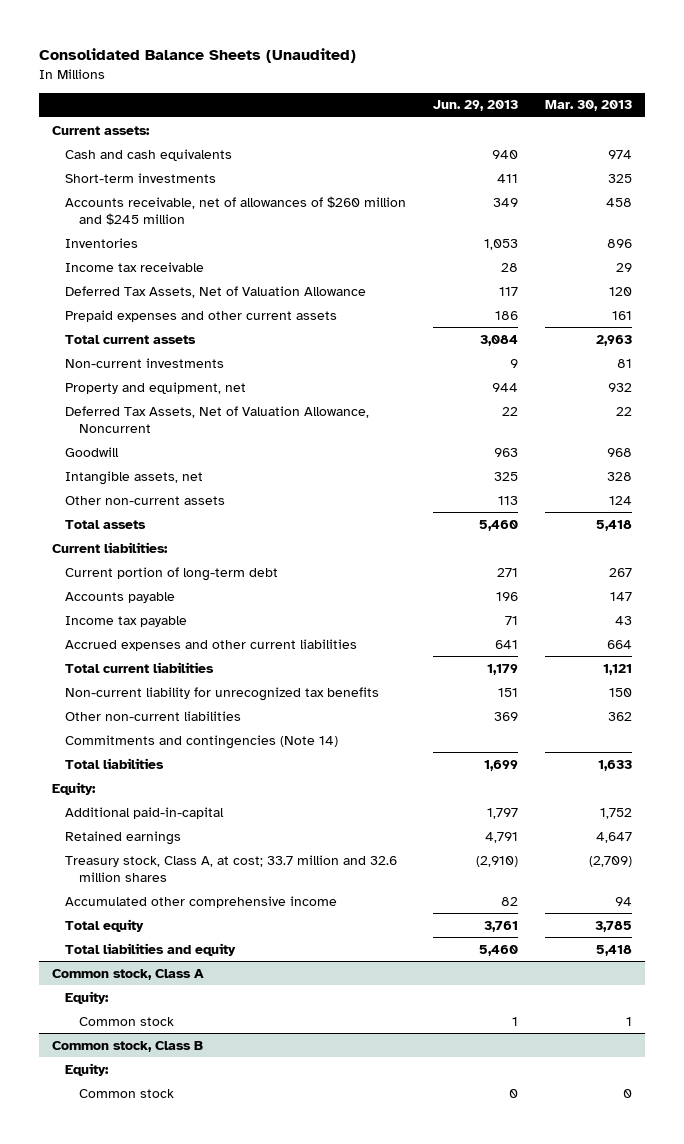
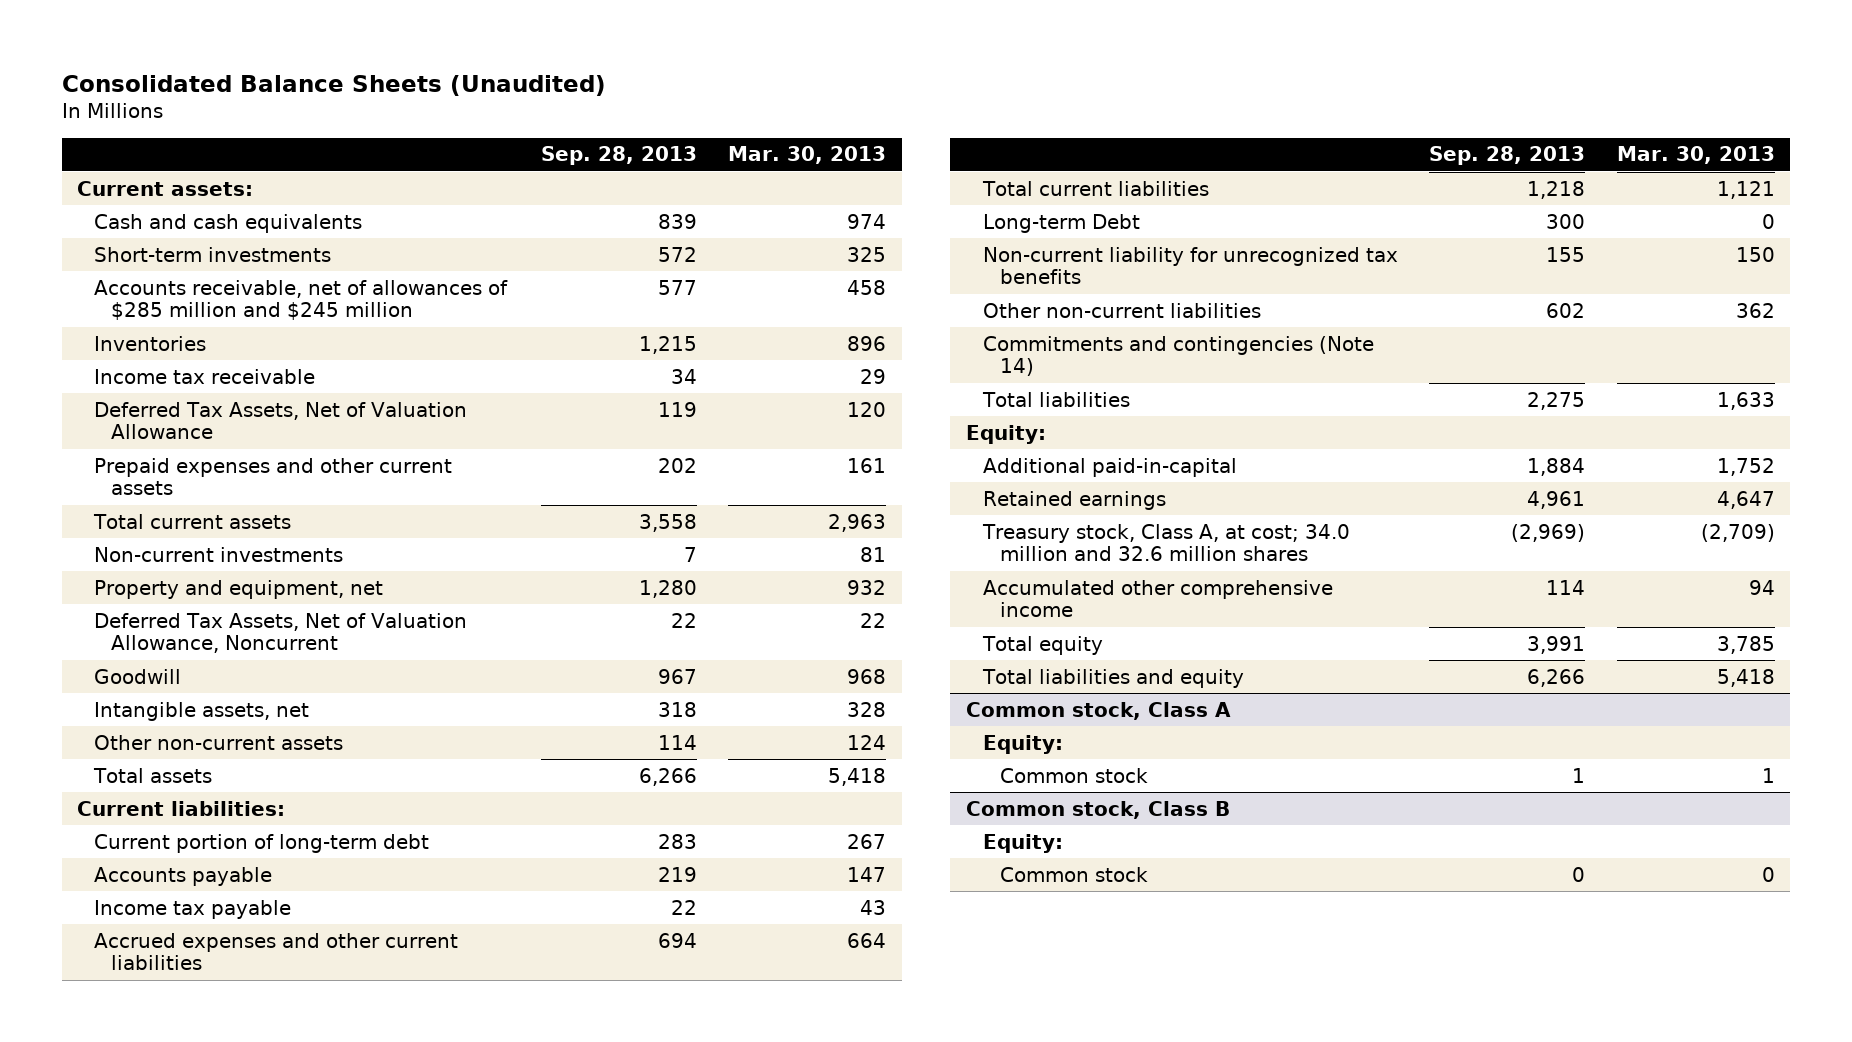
- | Jun. 29, 2013 | Mar. 30, 2013
+ | Sep. 28, 2013 | Mar. 30, 2013
- Accounts receivable, net of allowances of $260 million and $245 million | 349 | 458
+ Accounts receivable, net of allowances of $285 million and $245 million | 577 | 458
+ Long-term Debt | 300 | 0
- Treasury stock, Class A, at cost; 33.7 million and 32.6 million shares | (2,910) | (2,709)
+ Treasury stock, Class A, at cost; 34.0 million and 32.6 million shares | (2,969) | (2,709)

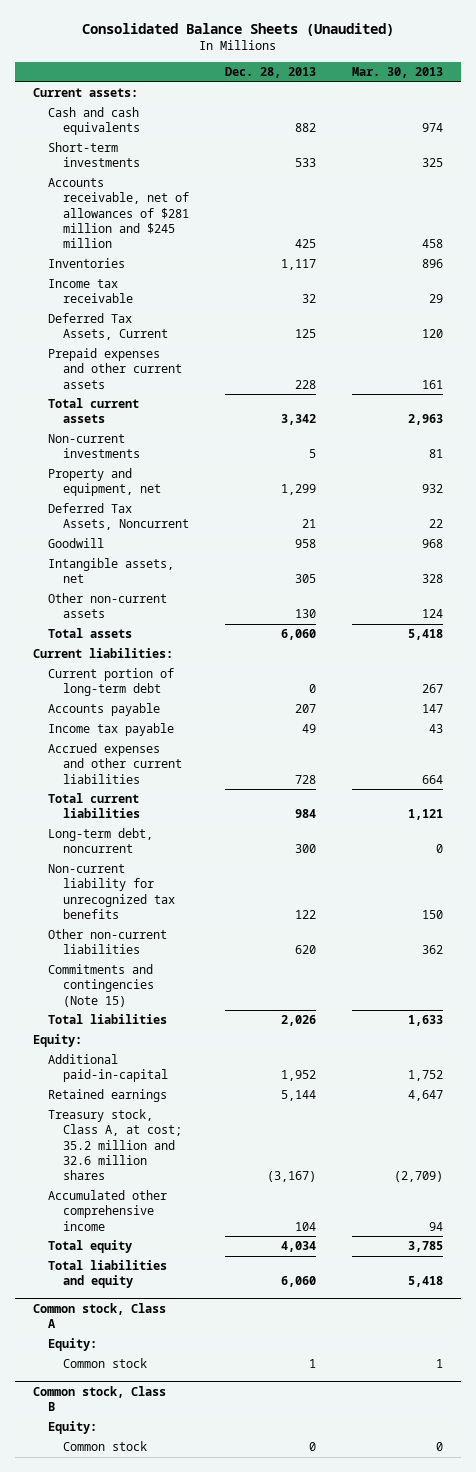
- | Sep. 28, 2013 | Mar. 30, 2013
+ | Dec. 28, 2013 | Mar. 30, 2013
- Accounts receivable, net of allowances of $285 million and $245 million | 577 | 458
+ Accounts receivable, net of allowances of $281 million and $245 million | 425 | 458
- Deferred Tax Assets, Net of Valuation Allowance | 119 | 120
+ Deferred Tax Assets, Current | 125 | 120
- Deferred Tax Assets, Net of Valuation Allowance, Noncurrent | 22 | 22
+ Deferred Tax Assets, Noncurrent | 21 | 22
- Long-term Debt | 300 | 0
+ Long-term debt, noncurrent | 300 | 0
- Commitments and contingencies (Note 14)
+ Commitments and contingencies (Note 15)
- Treasury stock, Class A, at cost; 34.0 million and 32.6 million shares | (2,969) | (2,709)
+ Treasury stock, Class A, at cost; 35.2 million and 32.6 million shares | (3,167) | (2,709)

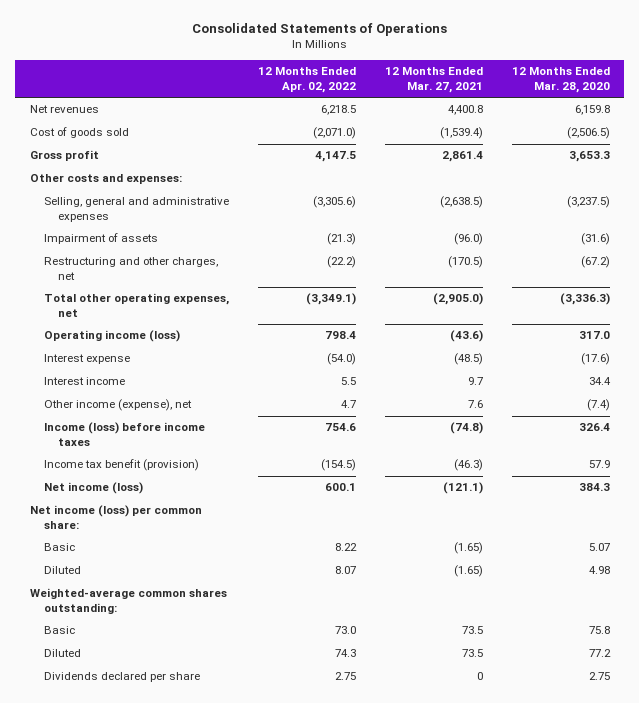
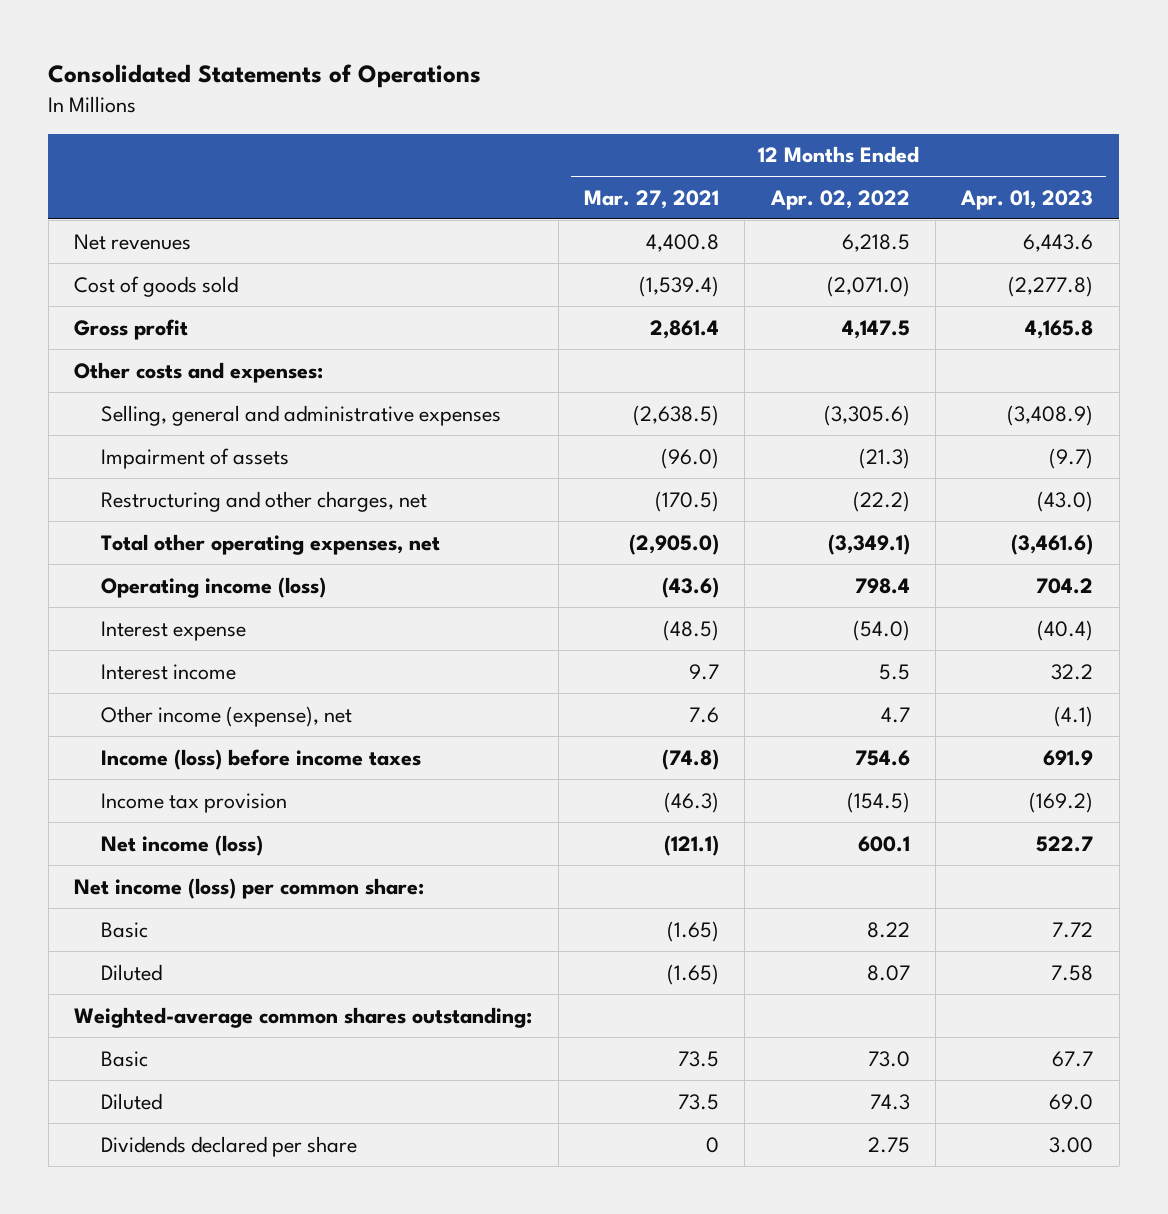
- | 12 Months Ended Apr. 02, 2022 | 12 Months Ended Mar. 27, 2021 | 12 Months Ended Mar. 28, 2020
+ | 12 Months Ended Mar. 27, 2021 | 12 Months Ended Apr. 02, 2022 | 12 Months Ended Apr. 01, 2023
- Income tax benefit (provision) | (154.5) | (46.3) | 57.9
+ Income tax provision | (46.3) | (154.5) | (169.2)

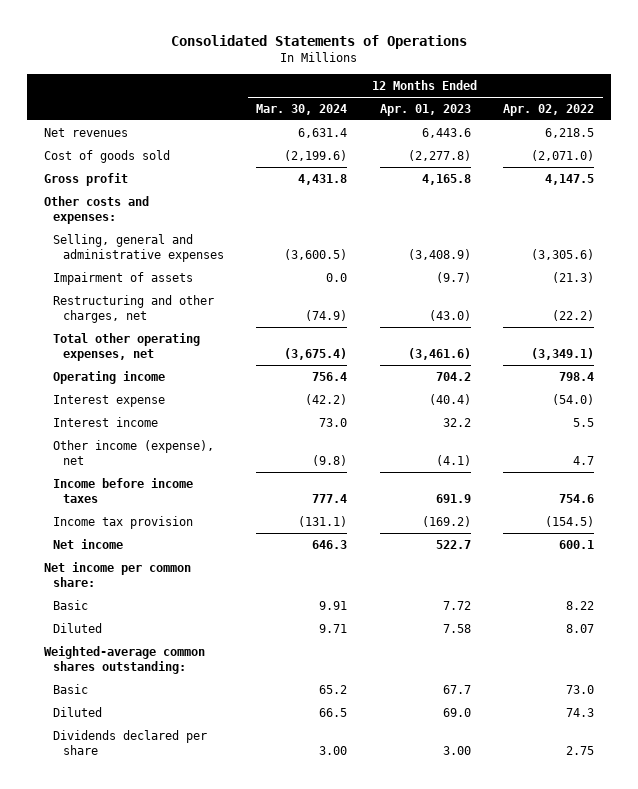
- | 12 Months Ended Mar. 27, 2021 | 12 Months Ended Apr. 02, 2022 | 12 Months Ended Apr. 01, 2023
+ | 12 Months Ended Mar. 30, 2024 | 12 Months Ended Apr. 01, 2023 | 12 Months Ended Apr. 02, 2022
- Operating income (loss) | (43.6) | 798.4 | 704.2
+ Operating income | 756.4 | 704.2 | 798.4
- Income (loss) before income taxes | (74.8) | 754.6 | 691.9
+ Income before income taxes | 777.4 | 691.9 | 754.6
- Net income (loss) | (121.1) | 600.1 | 522.7
- Net income (loss) per common share:
+ Net income | 646.3 | 522.7 | 600.1
+ Net income per common share:

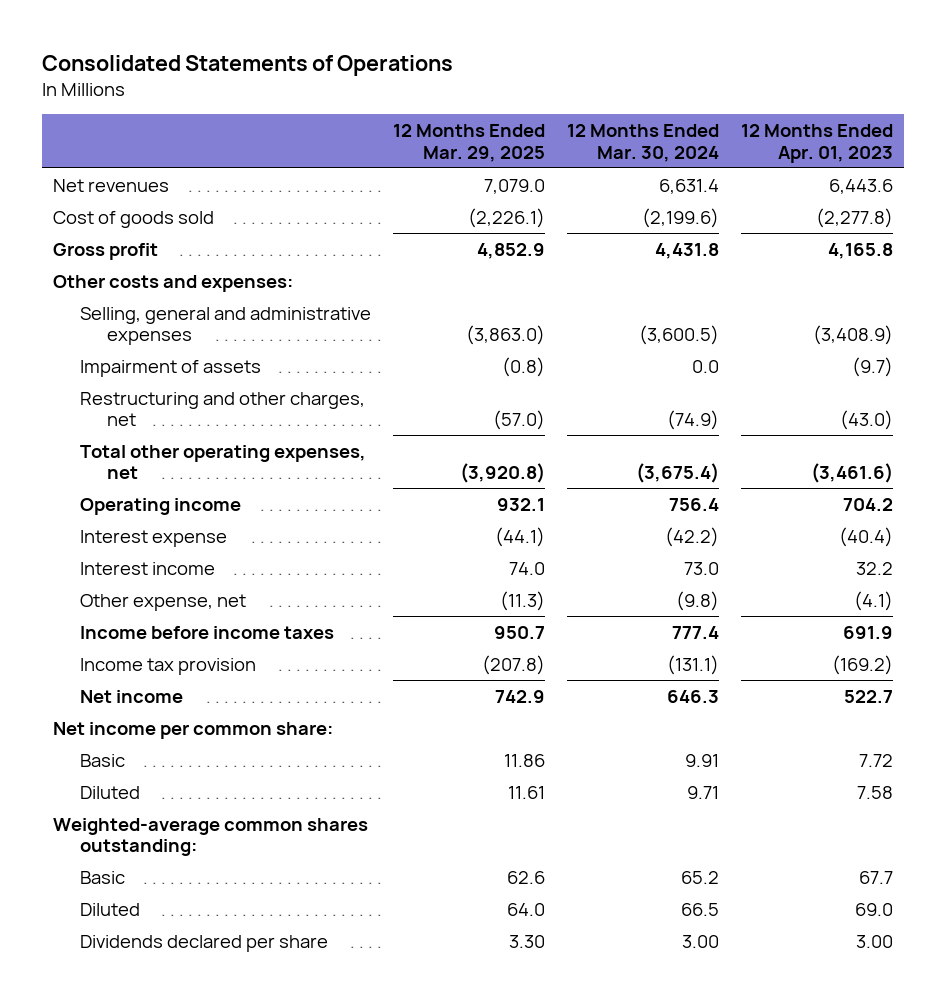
- | 12 Months Ended Mar. 30, 2024 | 12 Months Ended Apr. 01, 2023 | 12 Months Ended Apr. 02, 2022
+ | 12 Months Ended Mar. 29, 2025 | 12 Months Ended Mar. 30, 2024 | 12 Months Ended Apr. 01, 2023
- Other income (expense), net | (9.8) | (4.1) | 4.7
+ Other expense, net | (11.3) | (9.8) | (4.1)

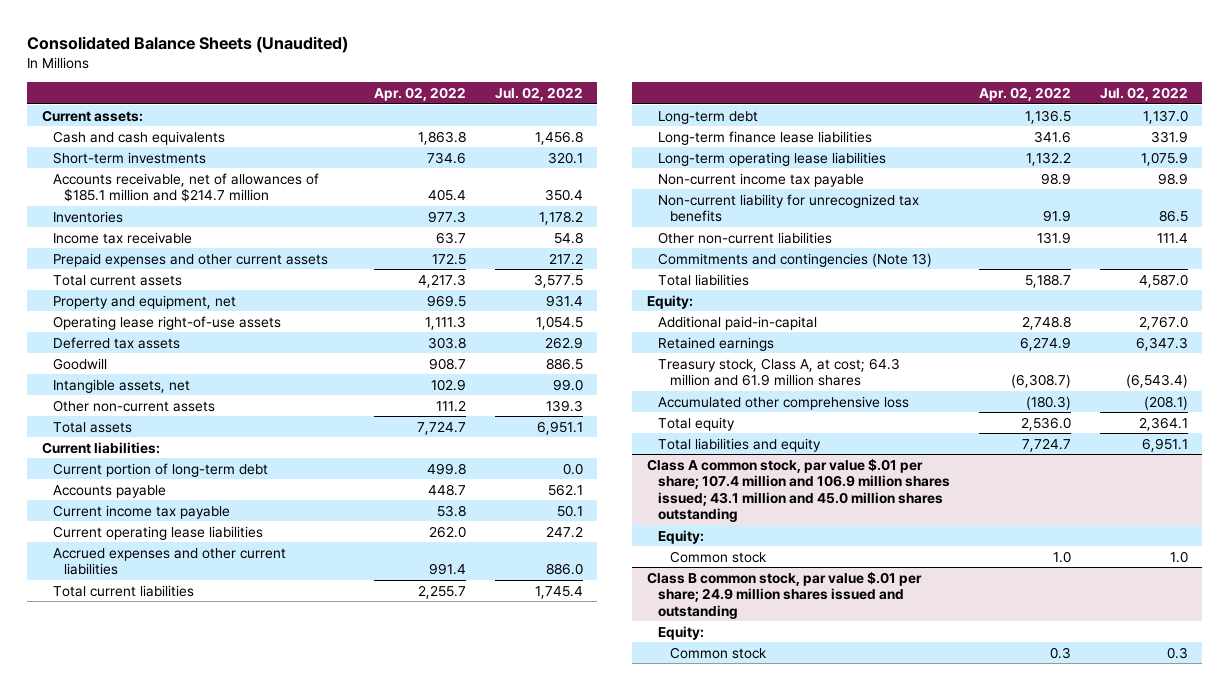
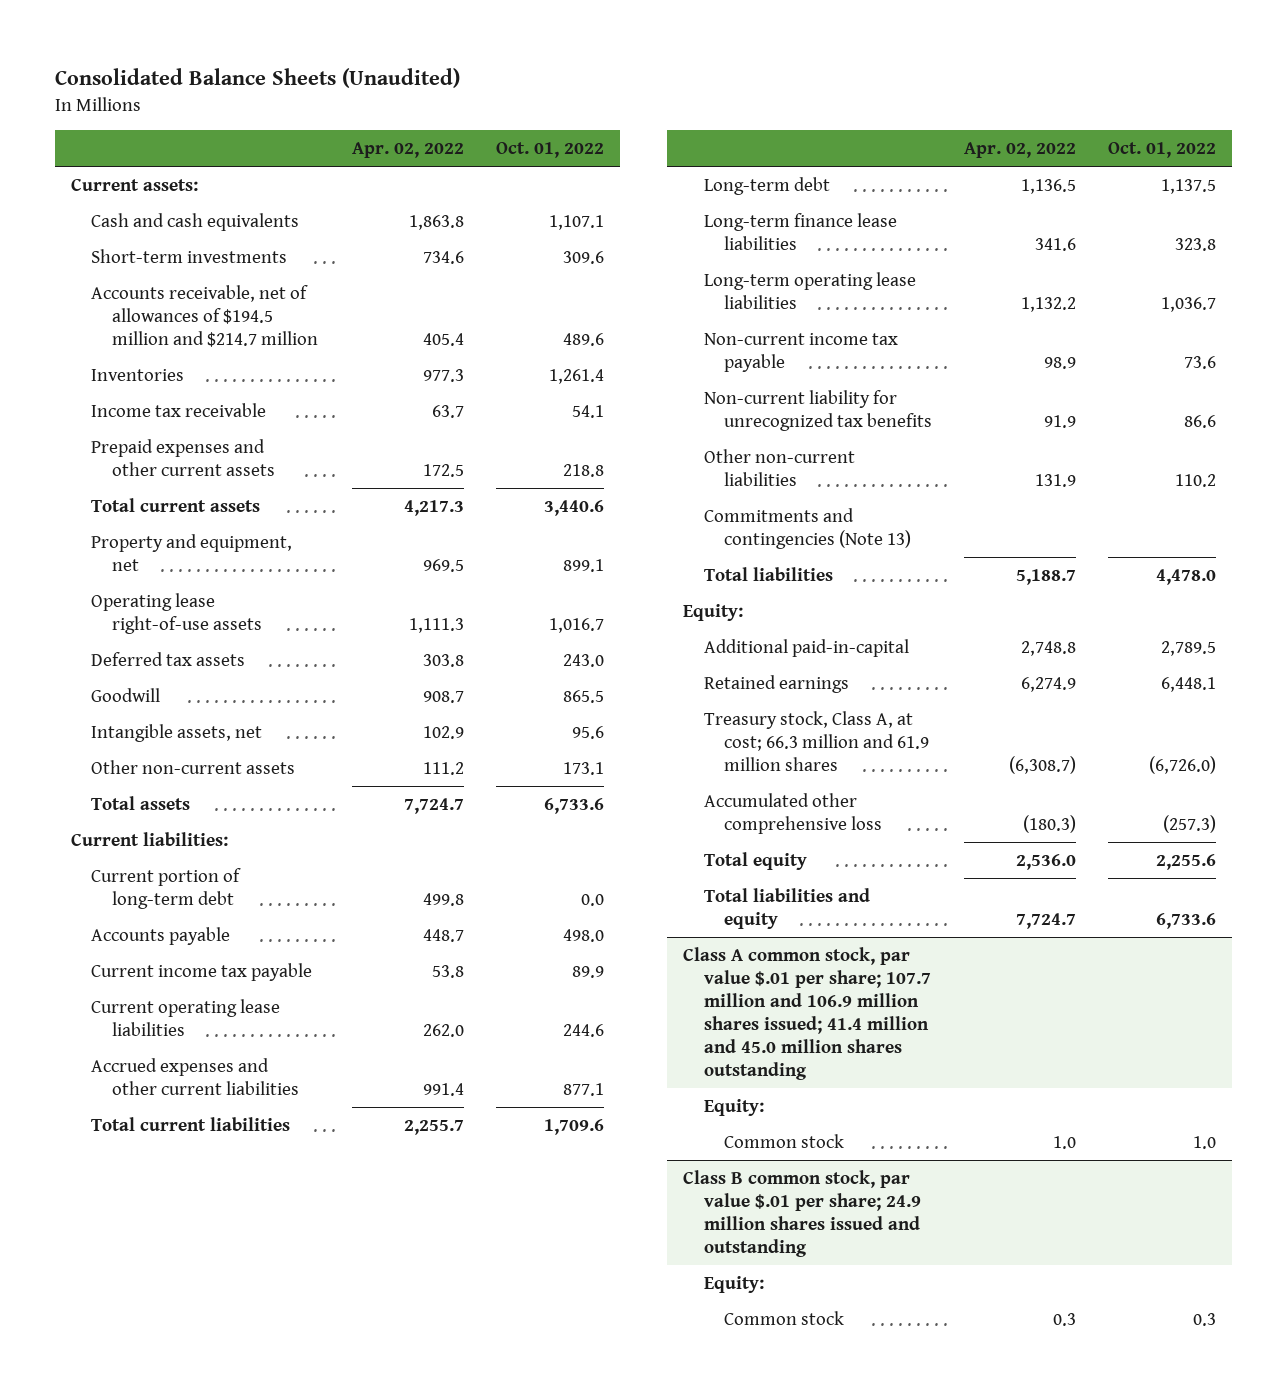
- | Apr. 02, 2022 | Jul. 02, 2022
+ | Apr. 02, 2022 | Oct. 01, 2022
- Accounts receivable, net of allowances of $185.1 million and $214.7 million | 405.4 | 350.4
+ Accounts receivable, net of allowances of $194.5 million and $214.7 million | 405.4 | 489.6
- Treasury stock, Class A, at cost; 64.3 million and 61.9 million shares | (6,308.7) | (6,543.4)
+ Treasury stock, Class A, at cost; 66.3 million and 61.9 million shares | (6,308.7) | (6,726.0)
- Class A common stock, par value $.01 per share; 107.4 million and 106.9 million shares issued; 43.1 million and 45.0 million shares outstanding
+ Class A common stock, par value $.01 per share; 107.7 million and 106.9 million shares issued; 41.4 million and 45.0 million shares outstanding

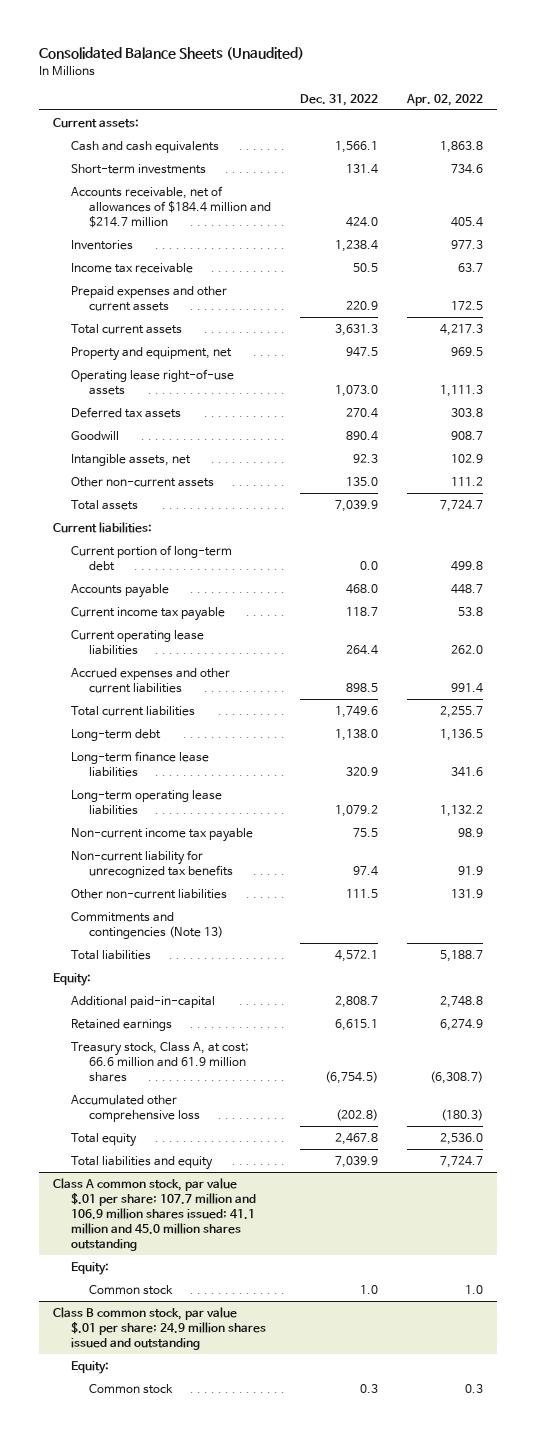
- | Apr. 02, 2022 | Oct. 01, 2022
+ | Dec. 31, 2022 | Apr. 02, 2022
- Accounts receivable, net of allowances of $194.5 million and $214.7 million | 405.4 | 489.6
+ Accounts receivable, net of allowances of $184.4 million and $214.7 million | 424.0 | 405.4
- Treasury stock, Class A, at cost; 66.3 million and 61.9 million shares | (6,308.7) | (6,726.0)
+ Treasury stock, Class A, at cost; 66.6 million and 61.9 million shares | (6,754.5) | (6,308.7)
- Class A common stock, par value $.01 per share; 107.7 million and 106.9 million shares issued; 41.4 million and 45.0 million shares outstanding
+ Class A common stock, par value $.01 per share; 107.7 million and 106.9 million shares issued; 41.1 million and 45.0 million shares outstanding

